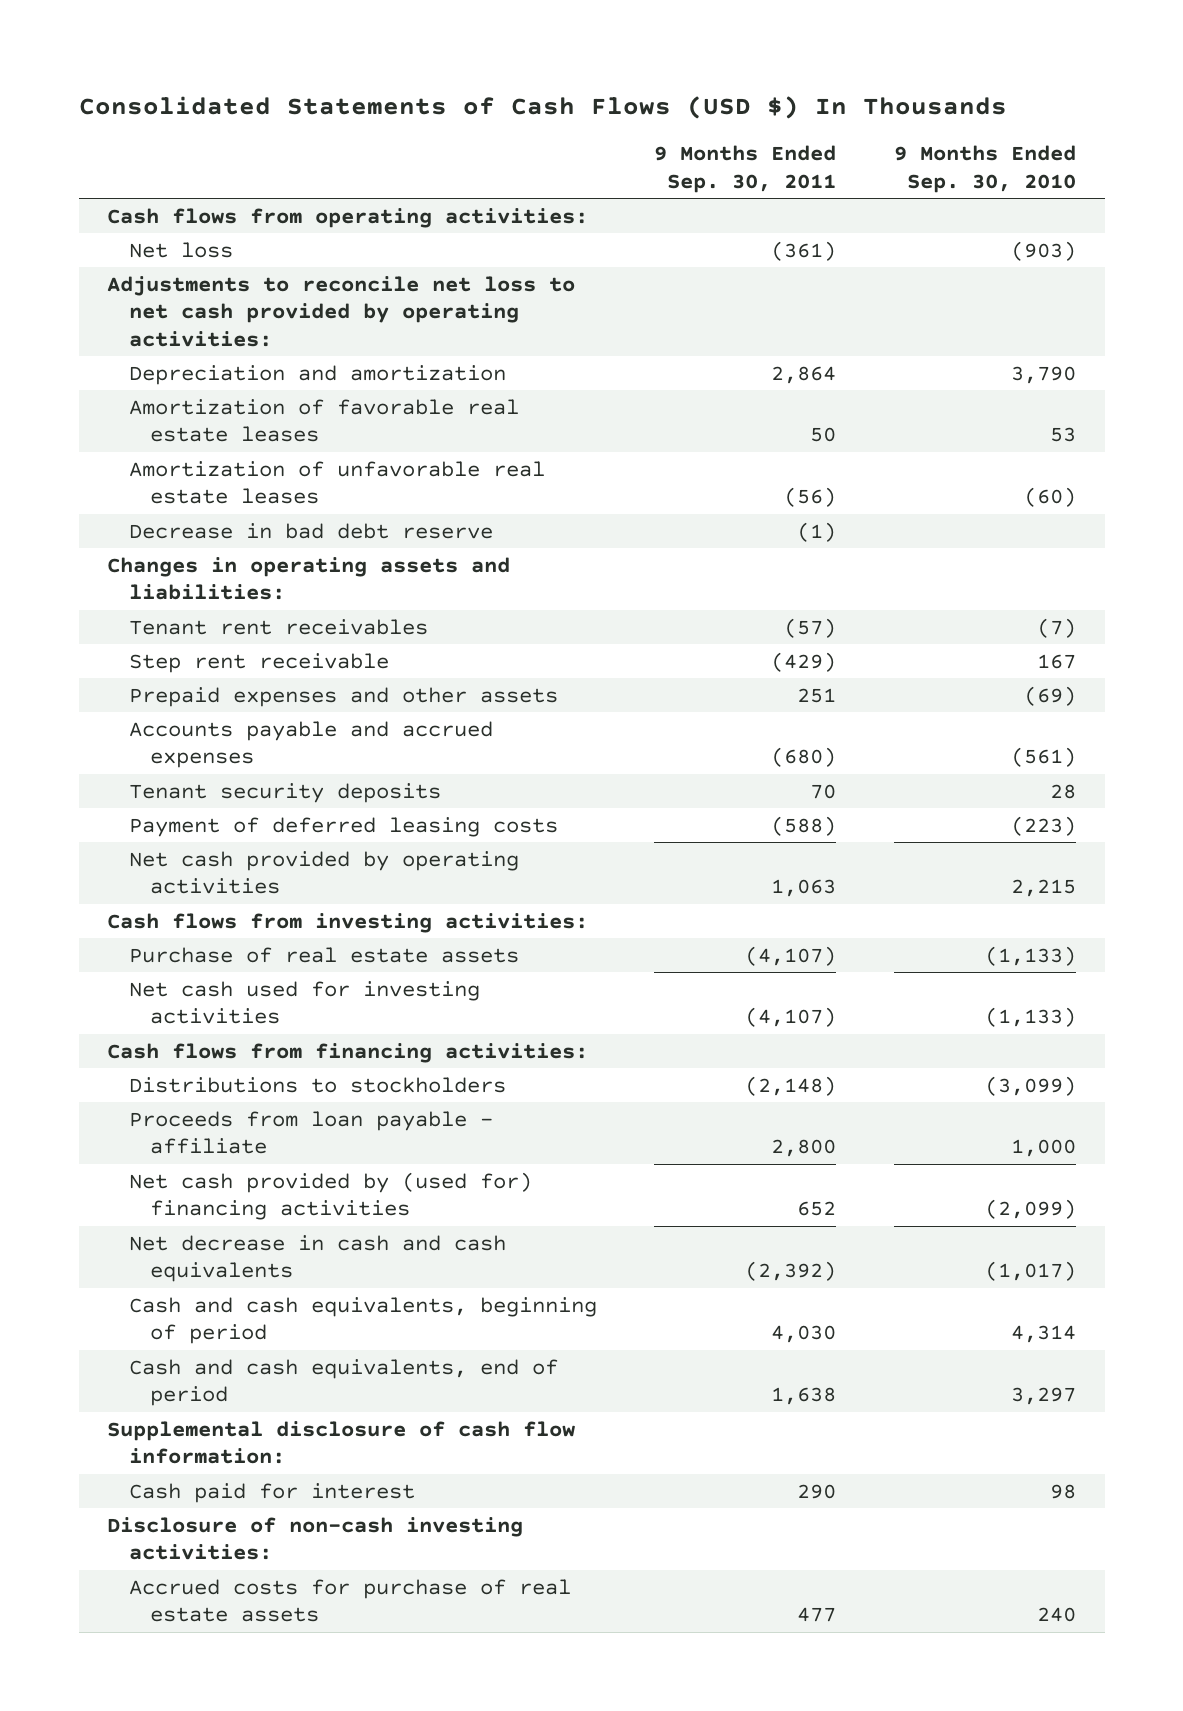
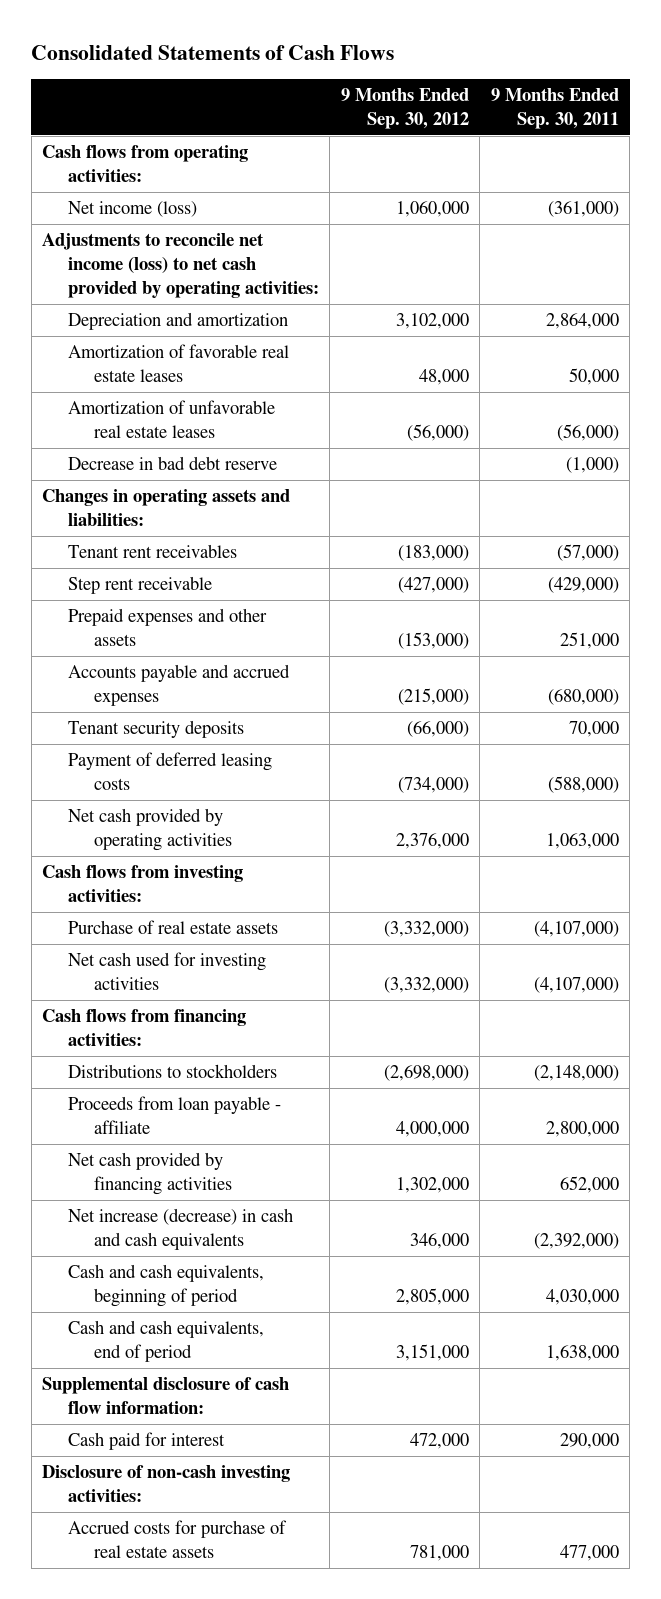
- Consolidated Statements of Cash Flows (USD $) In Thousands
+ Consolidated Statements of Cash Flows
- | 9 Months Ended Sep. 30, 2011 | 9 Months Ended Sep. 30, 2010
+ | 9 Months Ended Sep. 30, 2012 | 9 Months Ended Sep. 30, 2011
- Net loss | (361) | (903)
- Adjustments to reconcile net loss to net cash provided by operating activities:
- Depreciation and amortization | 2,864 | 3,790
- Amortization of favorable real estate leases | 50 | 53
- Amortization of unfavorable real estate leases | (56) | (60)
- Decrease in bad debt reserve | (1) |
+ Net income (loss) | 1,060,000 | (361,000)
+ Adjustments to reconcile net income (loss) to net cash provided by operating activities:
+ Depreciation and amortization | 3,102,000 | 2,864,000
+ Amortization of favorable real estate leases | 48,000 | 50,000
+ Amortization of unfavorable real estate leases | (56,000) | (56,000)
+ Decrease in bad debt reserve | | (1,000)
- Tenant rent receivables | (57) | (7)
- Step rent receivable | (429) | 167
- Prepaid expenses and other assets | 251 | (69)
- Accounts payable and accrued expenses | (680) | (561)
- Tenant security deposits | 70 | 28
- Payment of deferred leasing costs | (588) | (223)
- Net cash provided by operating activities | 1,063 | 2,215
+ Tenant rent receivables | (183,000) | (57,000)
+ Step rent receivable | (427,000) | (429,000)
+ Prepaid expenses and other assets | (153,000) | 251,000
+ Accounts payable and accrued expenses | (215,000) | (680,000)
+ Tenant security deposits | (66,000) | 70,000
+ Payment of deferred leasing costs | (734,000) | (588,000)
+ Net cash provided by operating activities | 2,376,000 | 1,063,000
- Purchase of real estate assets | (4,107) | (1,133)
- Net cash used for investing activities | (4,107) | (1,133)
+ Purchase of real estate assets | (3,332,000) | (4,107,000)
+ Net cash used for investing activities | (3,332,000) | (4,107,000)
- Distributions to stockholders | (2,148) | (3,099)
- Proceeds from loan payable - affiliate | 2,800 | 1,000
- Net cash provided by (used for) financing activities | 652 | (2,099)
- Net decrease in cash and cash equivalents | (2,392) | (1,017)
- Cash and cash equivalents, beginning of period | 4,030 | 4,314
- Cash and cash equivalents, end of period | 1,638 | 3,297
+ Distributions to stockholders | (2,698,000) | (2,148,000)
+ Proceeds from loan payable - affiliate | 4,000,000 | 2,800,000
+ Net cash provided by financing activities | 1,302,000 | 652,000
+ Net increase (decrease) in cash and cash equivalents | 346,000 | (2,392,000)
+ Cash and cash equivalents, beginning of period | 2,805,000 | 4,030,000
+ Cash and cash equivalents, end of period | 3,151,000 | 1,638,000
- Cash paid for interest | 290 | 98
+ Cash paid for interest | 472,000 | 290,000
- Accrued costs for purchase of real estate assets | 477 | 240
+ Accrued costs for purchase of real estate assets | 781,000 | 477,000

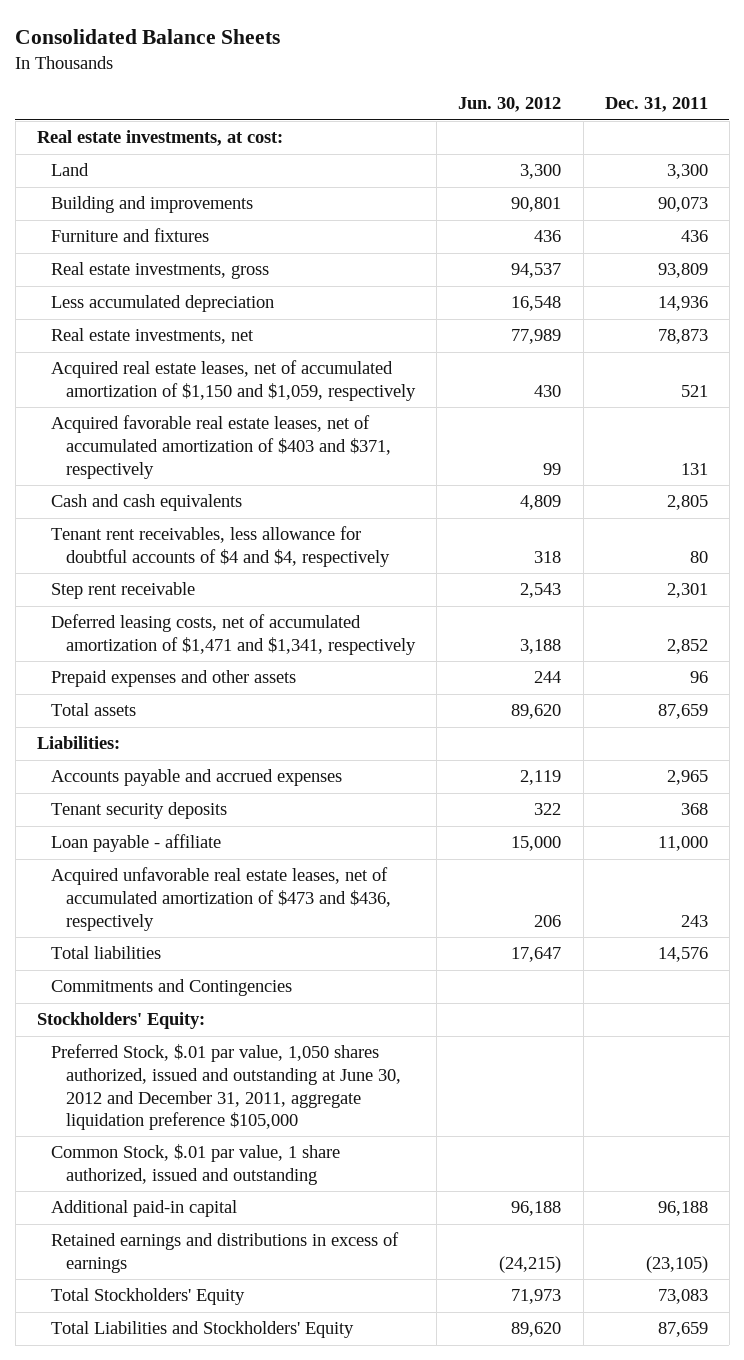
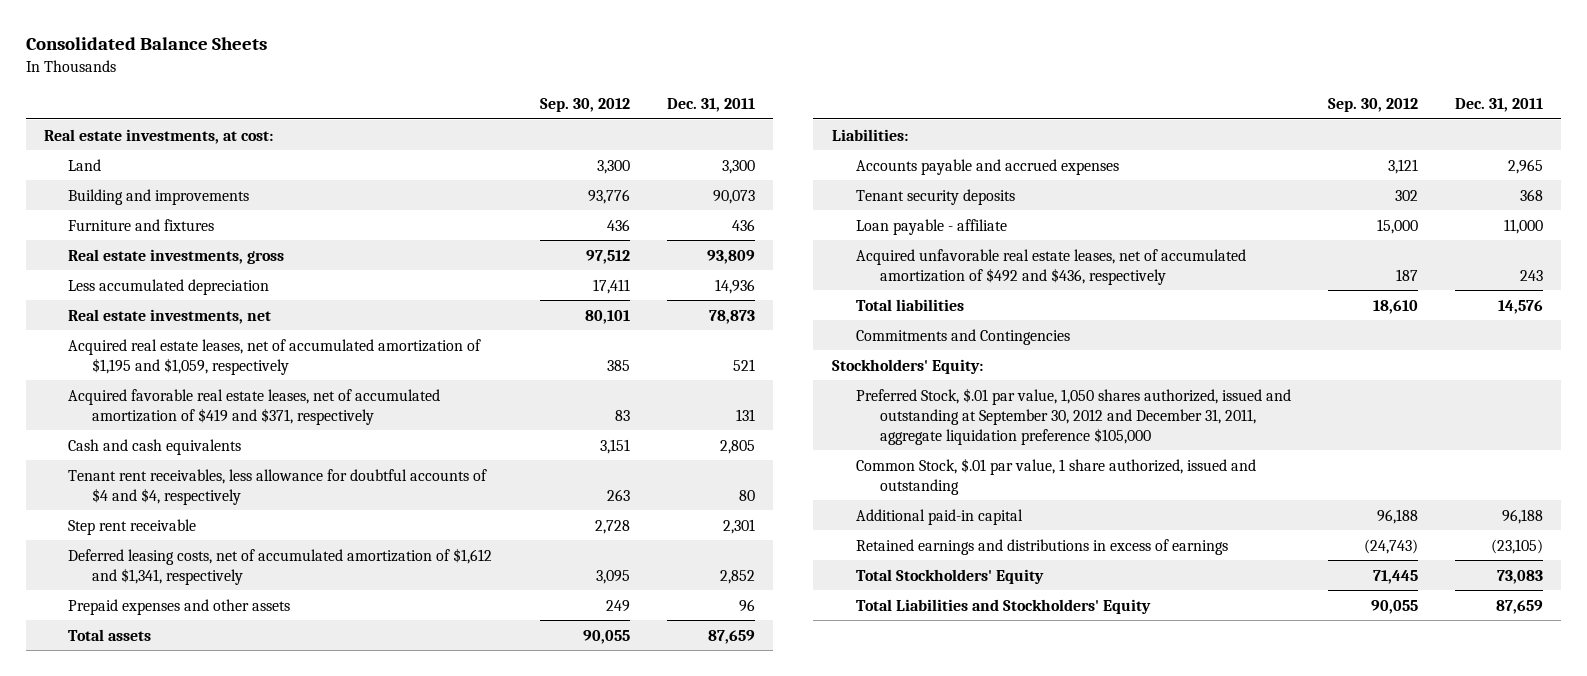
- | Jun. 30, 2012 | Dec. 31, 2011
+ | Sep. 30, 2012 | Dec. 31, 2011
- Acquired real estate leases, net of accumulated amortization of $1,150 and $1,059, respectively | 430 | 521
- Acquired favorable real estate leases, net of accumulated amortization of $403 and $371, respectively | 99 | 131
+ Acquired real estate leases, net of accumulated amortization of $1,195 and $1,059, respectively | 385 | 521
+ Acquired favorable real estate leases, net of accumulated amortization of $419 and $371, respectively | 83 | 131
- Deferred leasing costs, net of accumulated amortization of $1,471 and $1,341, respectively | 3,188 | 2,852
+ Deferred leasing costs, net of accumulated amortization of $1,612 and $1,341, respectively | 3,095 | 2,852
- Acquired unfavorable real estate leases, net of accumulated amortization of $473 and $436, respectively | 206 | 243
+ Acquired unfavorable real estate leases, net of accumulated amortization of $492 and $436, respectively | 187 | 243
- Preferred Stock, $.01 par value, 1,050 shares authorized, issued and outstanding at June 30, 2012 and December 31, 2011, aggregate liquidation preference $105,000
+ Preferred Stock, $.01 par value, 1,050 shares authorized, issued and outstanding at September 30, 2012 and December 31, 2011, aggregate liquidation preference $105,000

